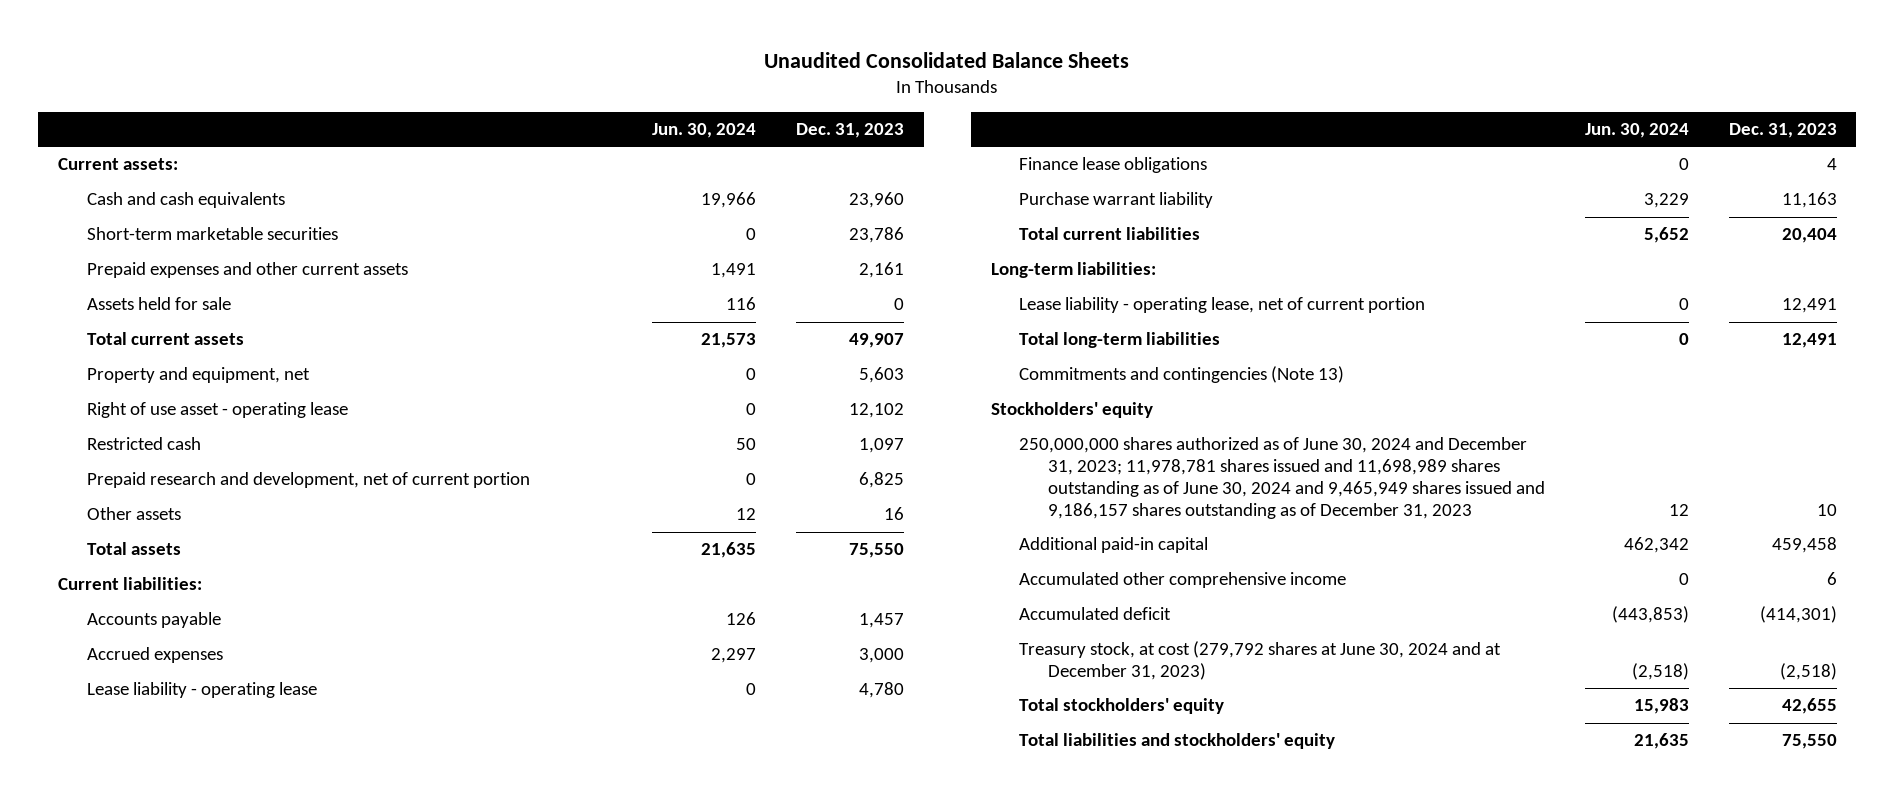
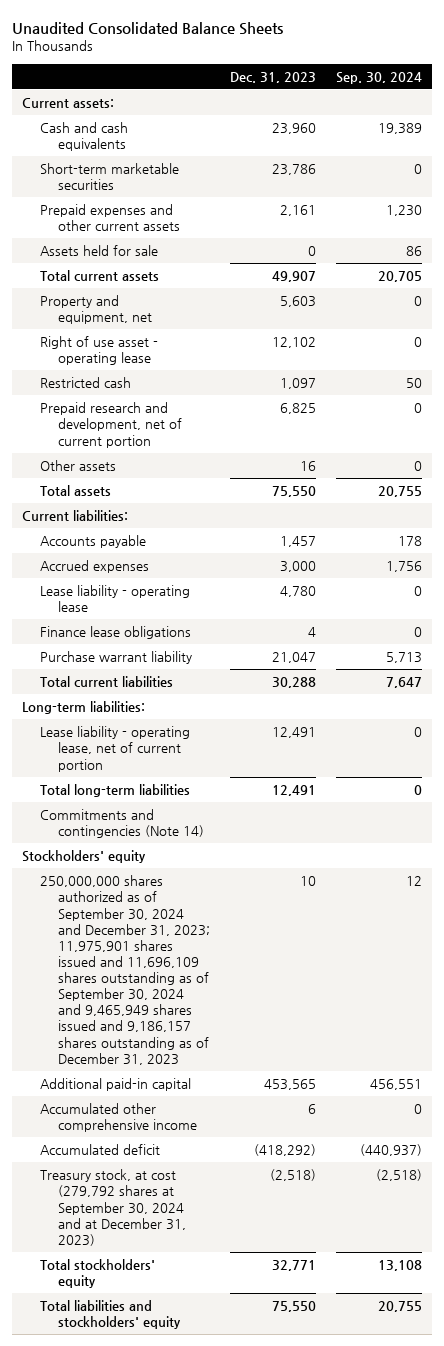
- | Jun. 30, 2024 | Dec. 31, 2023
+ | Dec. 31, 2023 | Sep. 30, 2024
- Purchase warrant liability | 3,229 | 11,163
- Total current liabilities | 5,652 | 20,404
+ Purchase warrant liability | 21,047 | 5,713
+ Total current liabilities | 30,288 | 7,647
- Commitments and contingencies (Note 13)
+ Commitments and contingencies (Note 14)
- 250,000,000 shares authorized as of June 30, 2024 and December 31, 2023; 11,978,781 shares issued and 11,698,989 shares outstanding as of June 30, 2024 and 9,465,949 shares issued and 9,186,157 shares outstanding as of December 31, 2023 | 12 | 10
- Additional paid-in capital | 462,342 | 459,458
+ 250,000,000 shares authorized as of September 30, 2024 and December 31, 2023; 11,975,901 shares issued and 11,696,109 shares outstanding as of September 30, 2024 and 9,465,949 shares issued and 9,186,157 shares outstanding as of December 31, 2023 | 10 | 12
+ Additional paid-in capital | 453,565 | 456,551
- Accumulated deficit | (443,853) | (414,301)
- Treasury stock, at cost (279,792 shares at June 30, 2024 and at December 31, 2023) | (2,518) | (2,518)
- Total stockholders' equity | 15,983 | 42,655
+ Accumulated deficit | (418,292) | (440,937)
+ Treasury stock, at cost (279,792 shares at September 30, 2024 and at December 31, 2023) | (2,518) | (2,518)
+ Total stockholders' equity | 32,771 | 13,108

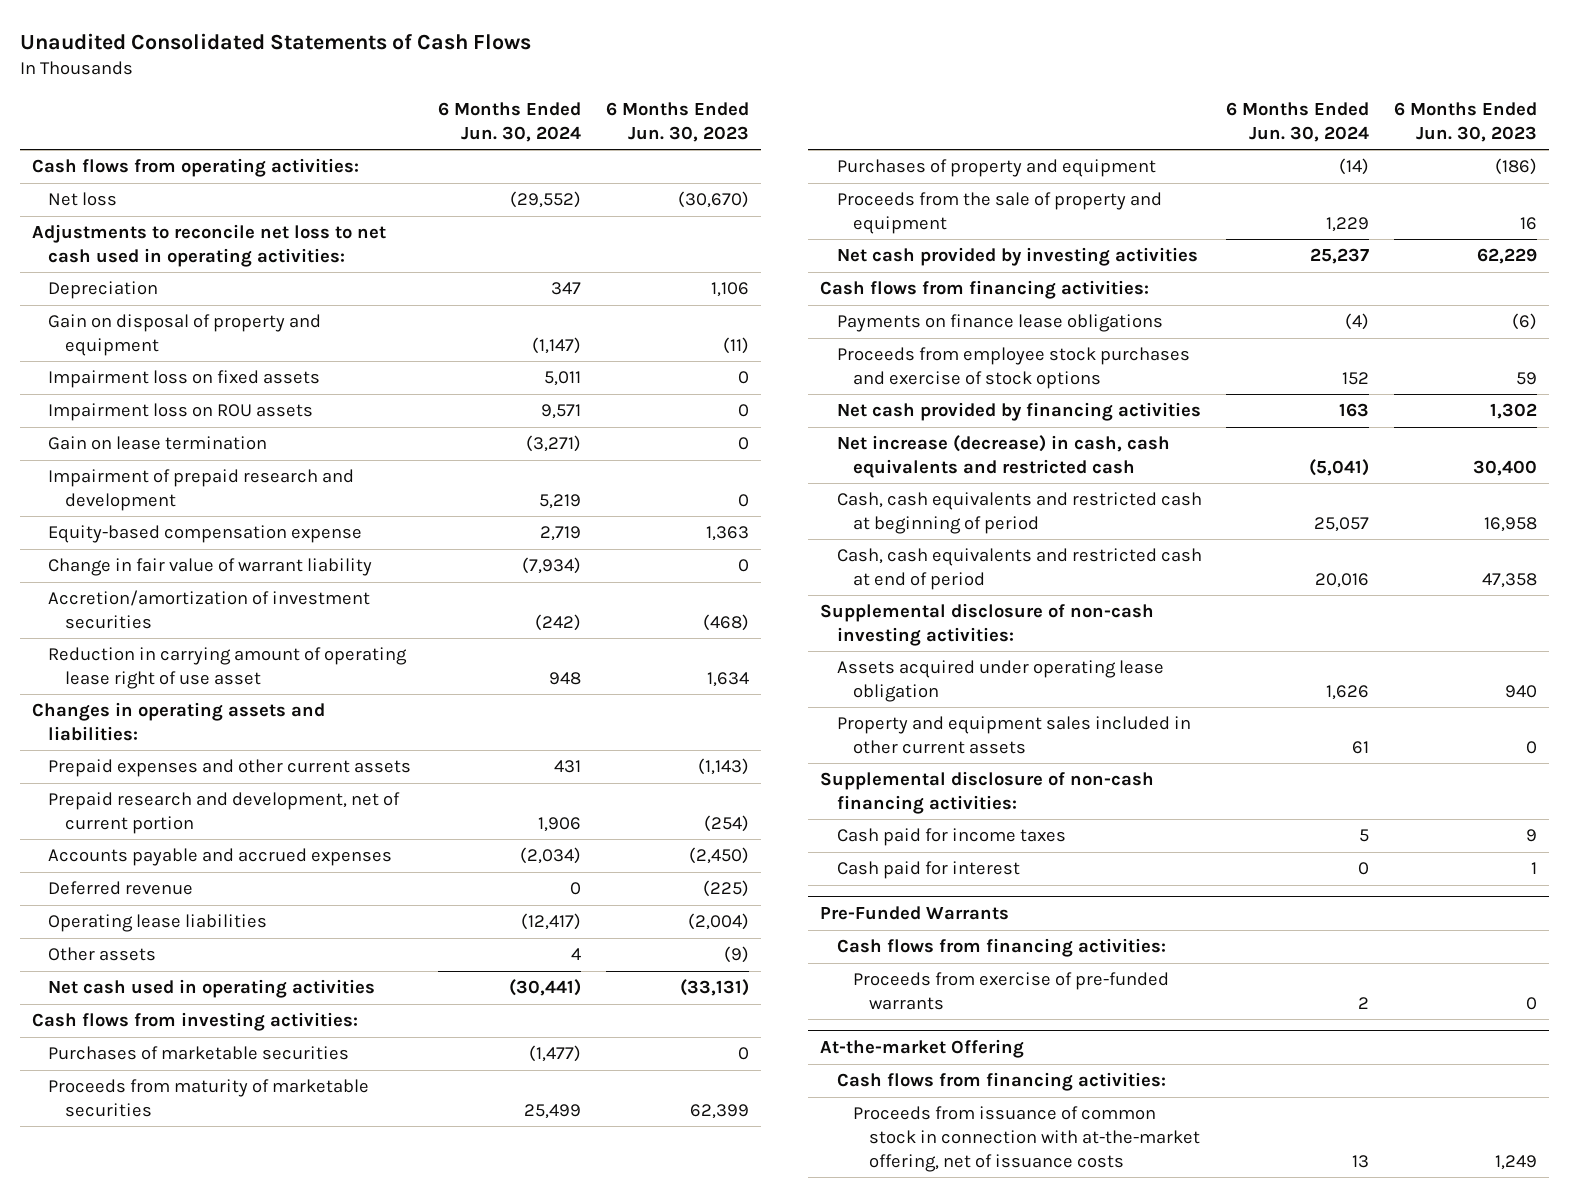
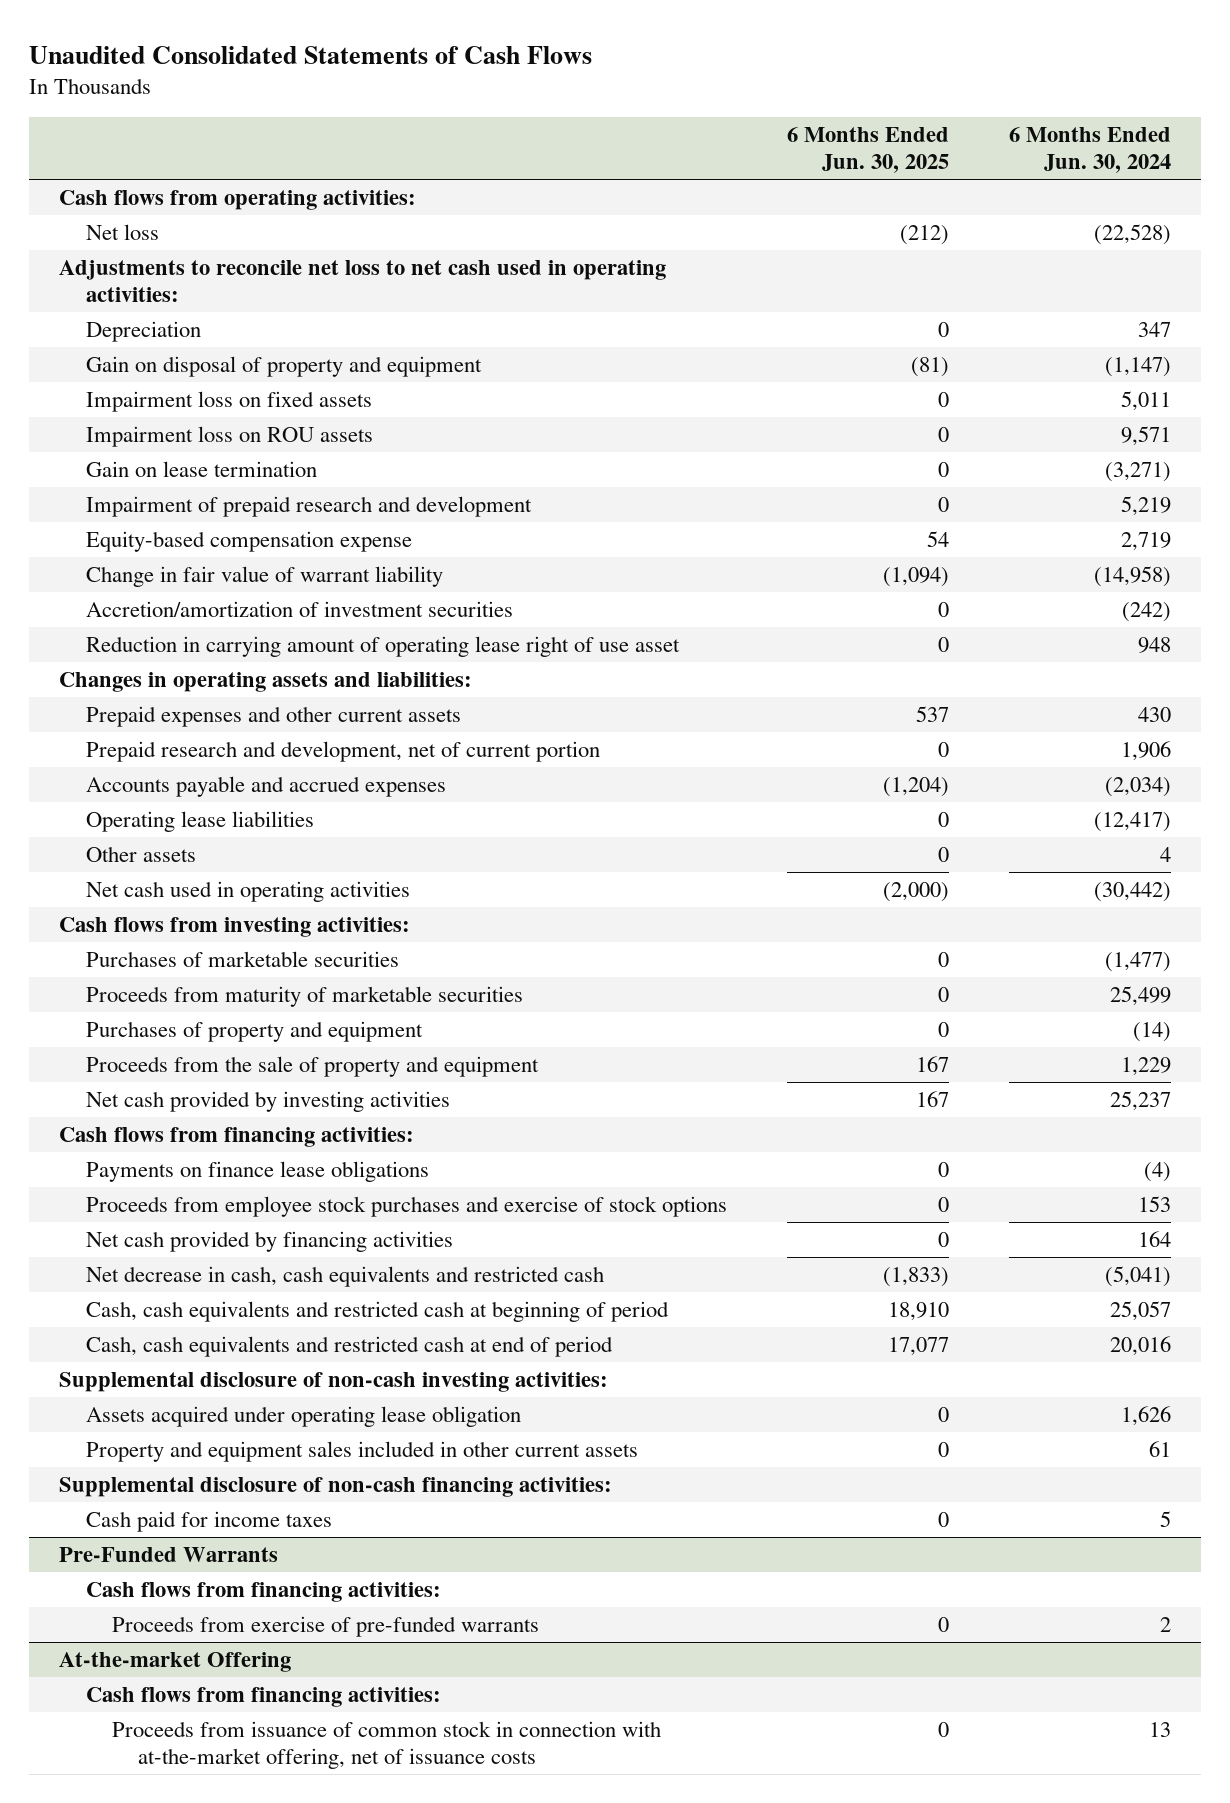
- | 6 Months Ended Jun. 30, 2024 | 6 Months Ended Jun. 30, 2023
+ | 6 Months Ended Jun. 30, 2025 | 6 Months Ended Jun. 30, 2024
- Net loss | (29,552) | (30,670)
+ Net loss | (212) | (22,528)
- Change in fair value of warrant liability | (7,934) | 0
+ Change in fair value of warrant liability | (1,094) | (14,958)
- Prepaid expenses and other current assets | 431 | (1,143)
+ Prepaid expenses and other current assets | 537 | 430
- Deferred revenue | 0 | (225)
- Net cash used in operating activities | (30,441) | (33,131)
+ Net cash used in operating activities | (2,000) | (30,442)
- Proceeds from employee stock purchases and exercise of stock options | 152 | 59
- Net cash provided by financing activities | 163 | 1,302
- Net increase (decrease) in cash, cash equivalents and restricted cash | (5,041) | 30,400
+ Proceeds from employee stock purchases and exercise of stock options | 0 | 153
+ Net cash provided by financing activities | 0 | 164
+ Net decrease in cash, cash equivalents and restricted cash | (1,833) | (5,041)
- Cash paid for interest | 0 | 1

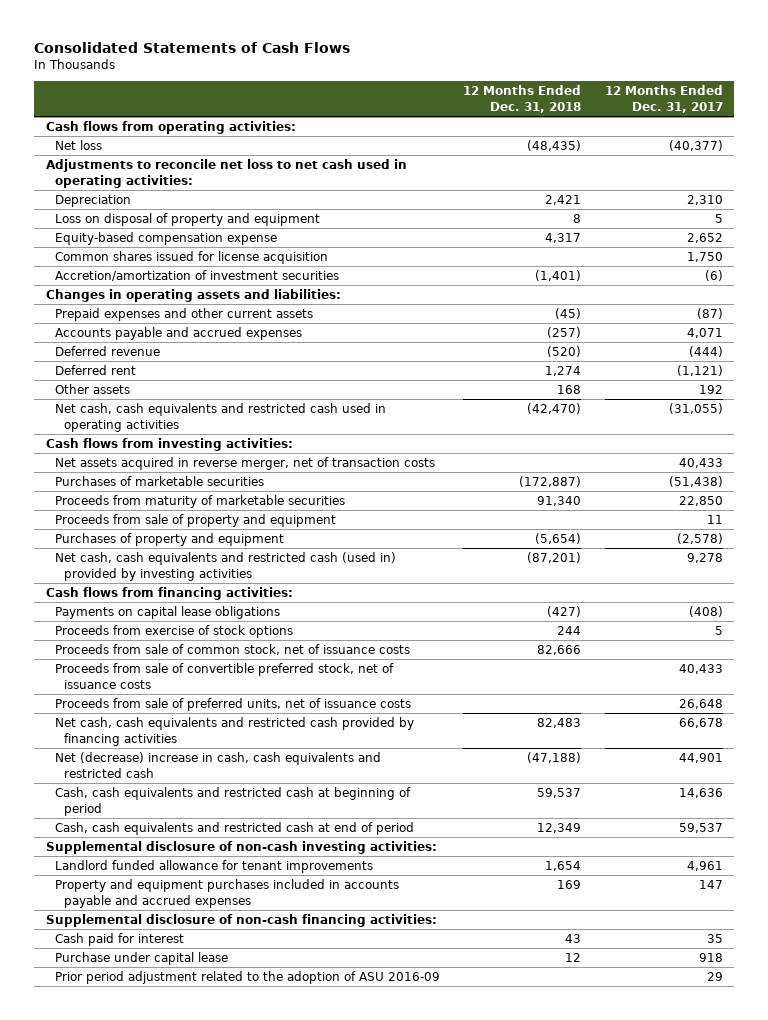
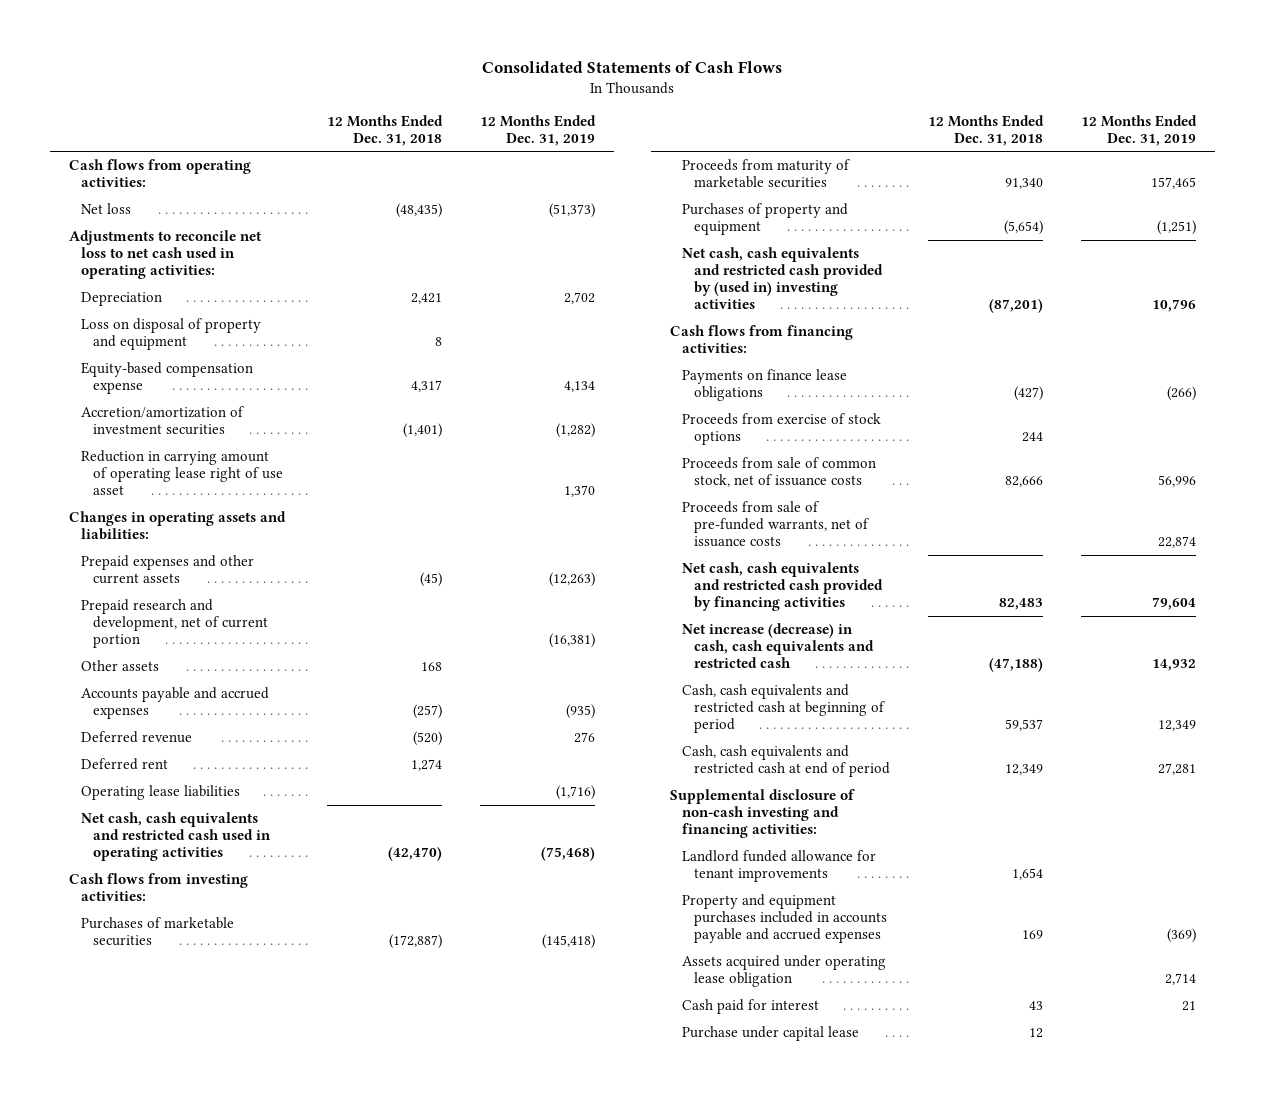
- | 12 Months Ended Dec. 31, 2018 | 12 Months Ended Dec. 31, 2017
+ | 12 Months Ended Dec. 31, 2018 | 12 Months Ended Dec. 31, 2019
- Common shares issued for license acquisition | | 1,750
+ Reduction in carrying amount of operating lease right of use asset | | 1,370
+ Prepaid research and development, net of current portion | | (16,381)
moved up: Other assets | 168 |
+ Operating lease liabilities | | (1,716)
- Net assets acquired in reverse merger, net of transaction costs | | 40,433
- Proceeds from sale of property and equipment | | 11
- Net cash, cash equivalents and restricted cash (used in) provided by investing activities | (87,201) | 9,278
+ Net cash, cash equivalents and restricted cash provided by (used in) investing activities | (87,201) | 10,796
- Payments on capital lease obligations | (427) | (408)
+ Payments on finance lease obligations | (427) | (266)
- Proceeds from sale of convertible preferred stock, net of issuance costs | | 40,433
- Proceeds from sale of preferred units, net of issuance costs | | 26,648
+ Proceeds from sale of pre-funded warrants, net of issuance costs | | 22,874
- Net (decrease) increase in cash, cash equivalents and restricted cash | (47,188) | 44,901
+ Net increase (decrease) in cash, cash equivalents and restricted cash | (47,188) | 14,932
- Supplemental disclosure of non-cash investing activities:
+ Supplemental disclosure of non-cash investing and financing activities:
- Supplemental disclosure of non-cash financing activities:
+ Assets acquired under operating lease obligation | | 2,714
- Prior period adjustment related to the adoption of ASU 2016-09 | | 29

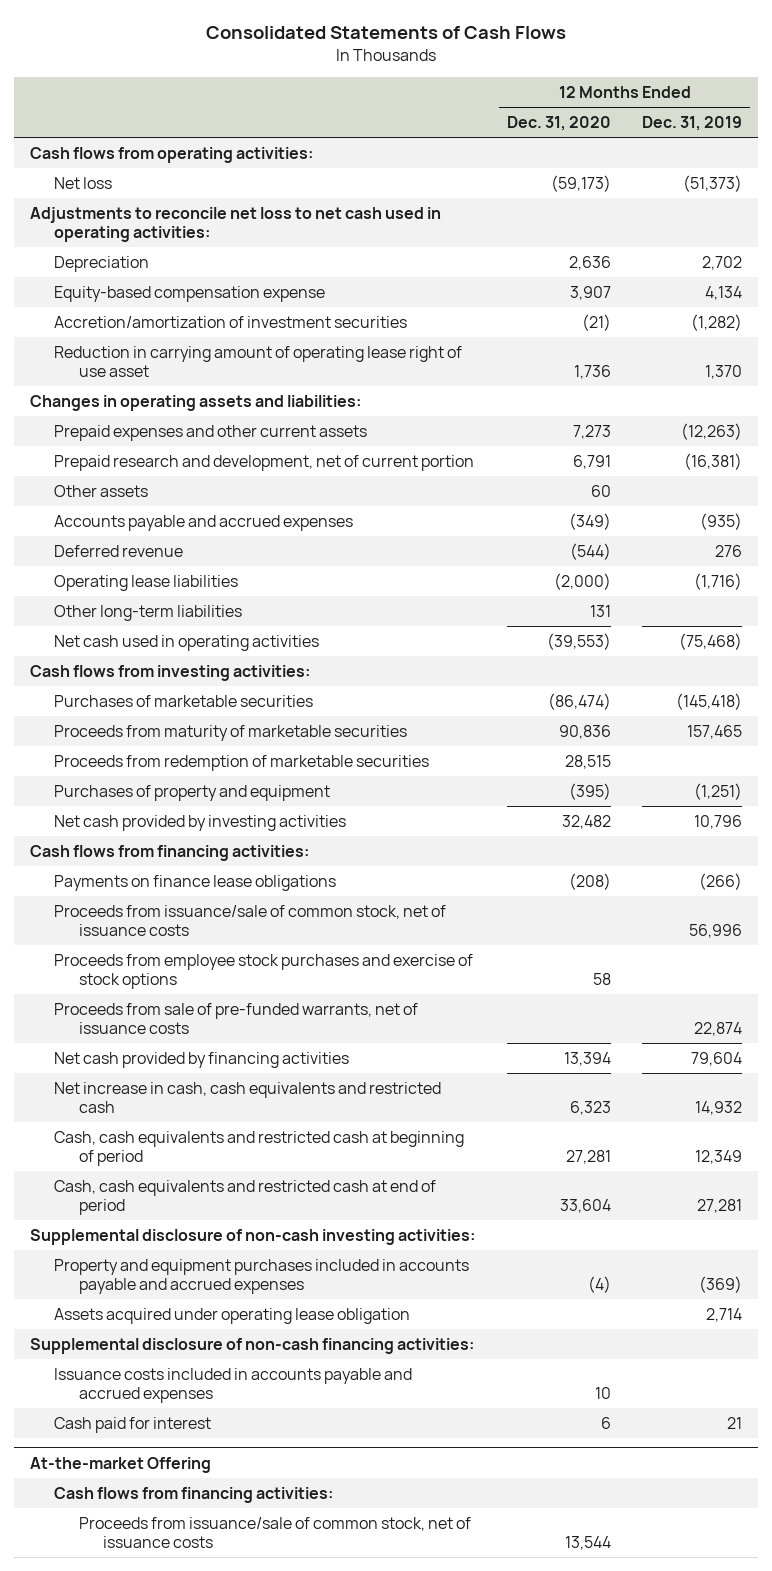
- | 12 Months Ended Dec. 31, 2018 | 12 Months Ended Dec. 31, 2019
+ | 12 Months Ended Dec. 31, 2020 | 12 Months Ended Dec. 31, 2019
- Loss on disposal of property and equipment | 8 |
- Deferred rent | 1,274 |
- Net cash, cash equivalents and restricted cash used in operating activities | (42,470) | (75,468)
+ Other long-term liabilities | 131 |
+ Net cash used in operating activities | (39,553) | (75,468)
+ Proceeds from redemption of marketable securities | 28,515 |
- Net cash, cash equivalents and restricted cash provided by (used in) investing activities | (87,201) | 10,796
+ Net cash provided by investing activities | 32,482 | 10,796
- Proceeds from exercise of stock options | 244 |
- Proceeds from sale of common stock, net of issuance costs | 82,666 | 56,996
+ Proceeds from issuance/sale of common stock, net of issuance costs | | 56,996
+ Proceeds from employee stock purchases and exercise of stock options | 58 |
- Net cash, cash equivalents and restricted cash provided by financing activities | 82,483 | 79,604
- Net increase (decrease) in cash, cash equivalents and restricted cash | (47,188) | 14,932
+ Net cash provided by financing activities | 13,394 | 79,604
+ Net increase in cash, cash equivalents and restricted cash | 6,323 | 14,932
- Supplemental disclosure of non-cash investing and financing activities:
- Landlord funded allowance for tenant improvements | 1,654 |
+ Supplemental disclosure of non-cash investing activities:
+ Supplemental disclosure of non-cash financing activities:
+ Issuance costs included in accounts payable and accrued expenses | 10 |
- Purchase under capital lease | 12 |
+ At-the-market Offering
+ Cash flows from financing activities:
+ Proceeds from issuance/sale of common stock, net of issuance costs | 13,544 |

